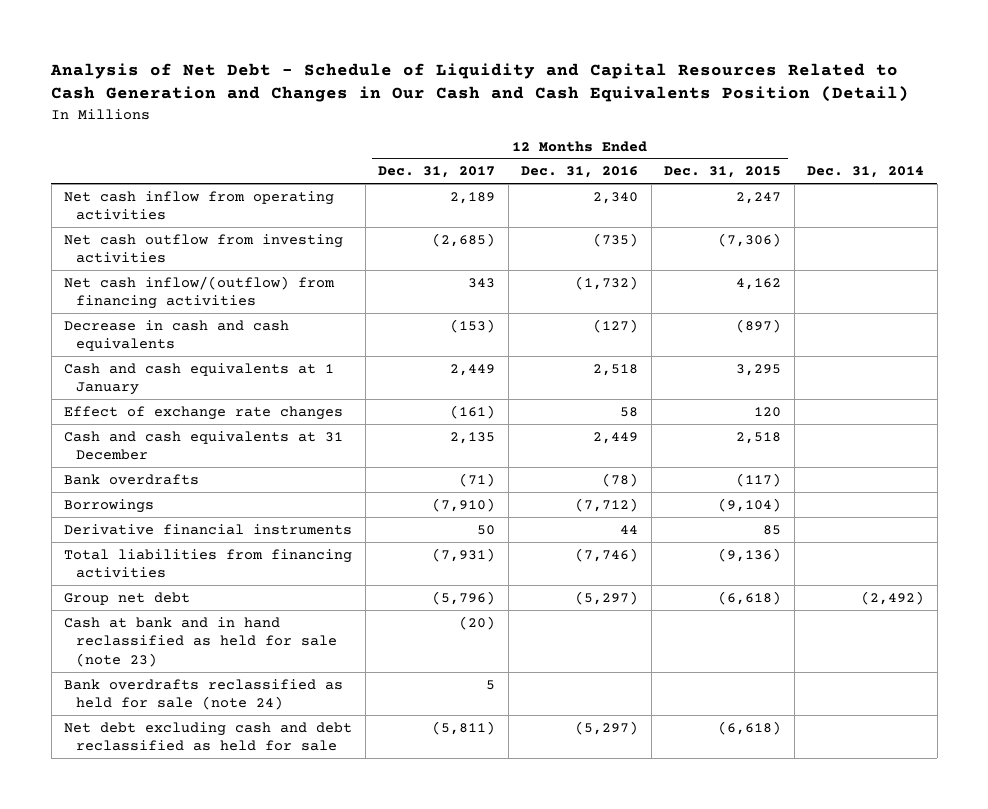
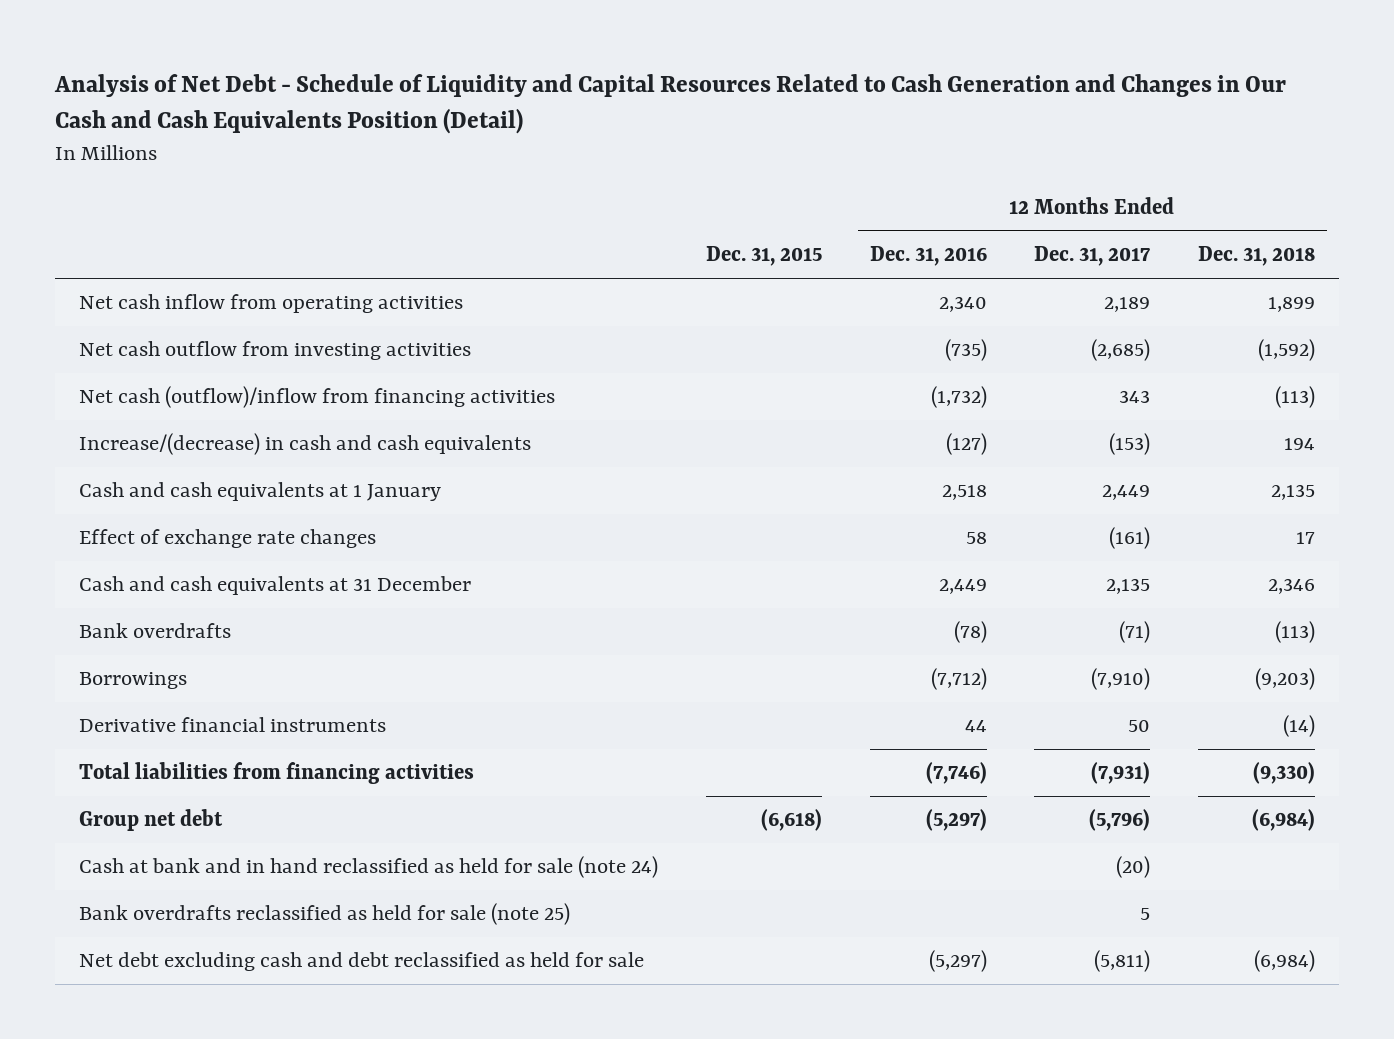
- | 12 Months Ended Dec. 31, 2017 | 12 Months Ended Dec. 31, 2016 | 12 Months Ended Dec. 31, 2015 | Dec. 31, 2014
+ | Dec. 31, 2015 | 12 Months Ended Dec. 31, 2016 | 12 Months Ended Dec. 31, 2017 | 12 Months Ended Dec. 31, 2018
- Net cash inflow/(outflow) from financing activities | 343 | (1,732) | 4,162 |
- Decrease in cash and cash equivalents | (153) | (127) | (897) |
+ Net cash (outflow)/inflow from financing activities | | (1,732) | 343 | (113)
+ Increase/(decrease) in cash and cash equivalents | | (127) | (153) | 194
- Cash at bank and in hand reclassified as held for sale (note 23) | (20) | | |
- Bank overdrafts reclassified as held for sale (note 24) | 5 | | |
+ Cash at bank and in hand reclassified as held for sale (note 24) | | | (20) |
+ Bank overdrafts reclassified as held for sale (note 25) | | | 5 |

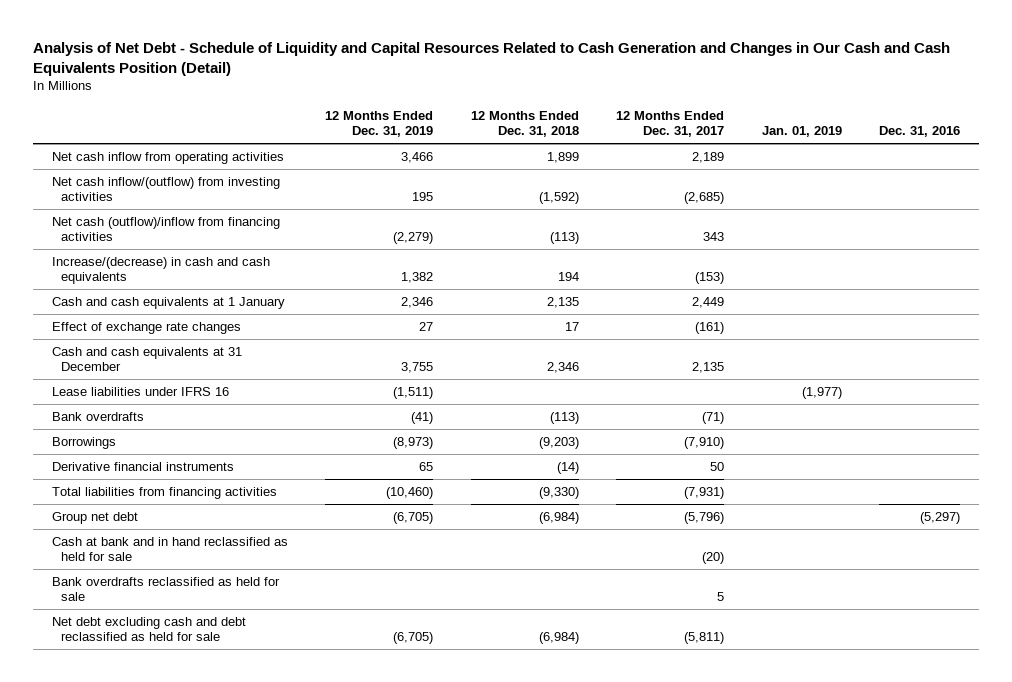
- | Dec. 31, 2015 | 12 Months Ended Dec. 31, 2016 | 12 Months Ended Dec. 31, 2017 | 12 Months Ended Dec. 31, 2018
+ | 12 Months Ended Dec. 31, 2019 | 12 Months Ended Dec. 31, 2018 | 12 Months Ended Dec. 31, 2017 | Jan. 01, 2019 | Dec. 31, 2016
- Net cash outflow from investing activities | | (735) | (2,685) | (1,592)
+ Net cash inflow/(outflow) from investing activities | 195 | (1,592) | (2,685) | |
+ Lease liabilities under IFRS 16 | (1,511) | | | (1,977) |
- Cash at bank and in hand reclassified as held for sale (note 24) | | | (20) |
- Bank overdrafts reclassified as held for sale (note 25) | | | 5 |
+ Cash at bank and in hand reclassified as held for sale | | | (20) | |
+ Bank overdrafts reclassified as held for sale | | | 5 | |

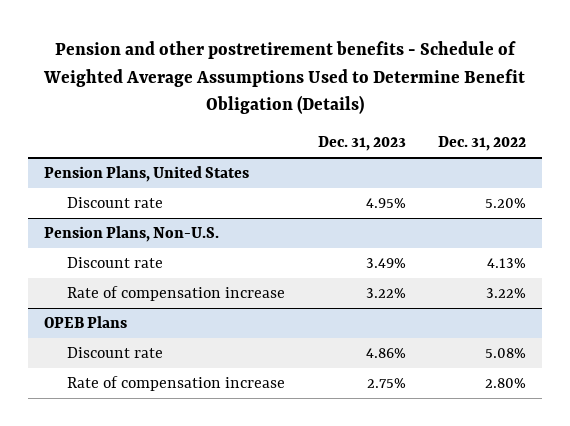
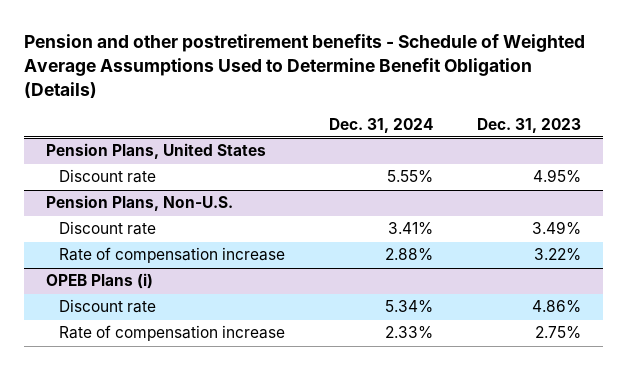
- | Dec. 31, 2023 | Dec. 31, 2022
+ | Dec. 31, 2024 | Dec. 31, 2023
- OPEB Plans
+ OPEB Plans (i)

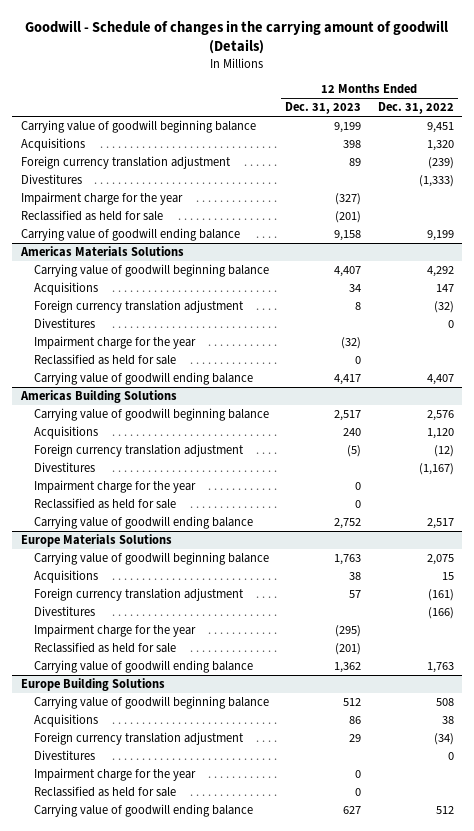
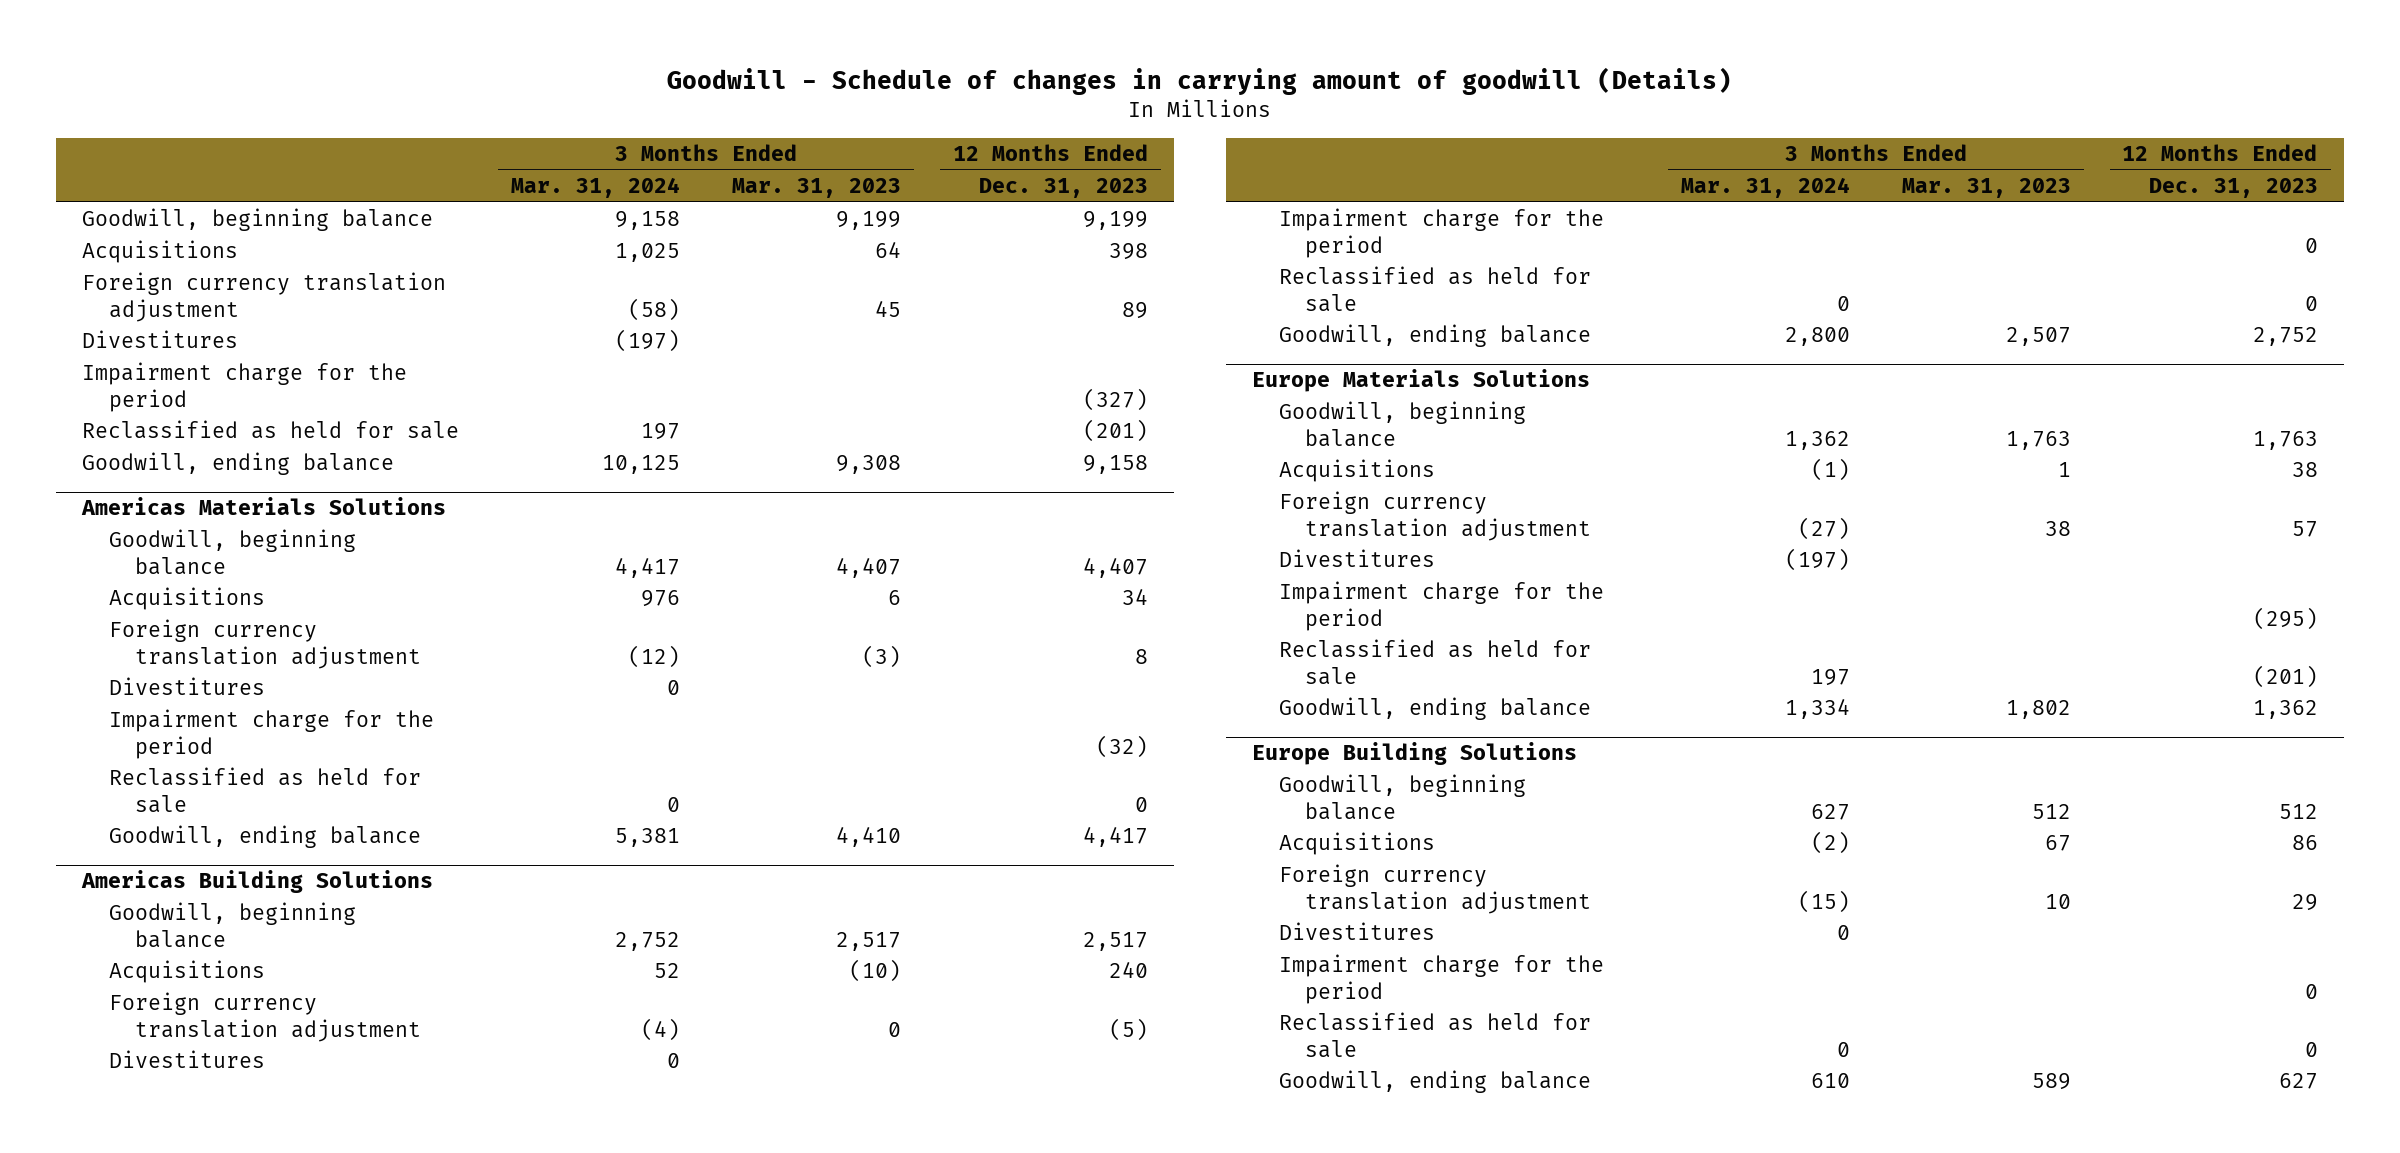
- Goodwill - Schedule of changes in the carrying amount of goodwill (Details)
+ Goodwill - Schedule of changes in carrying amount of goodwill (Details)
- | 12 Months Ended Dec. 31, 2023 | 12 Months Ended Dec. 31, 2022
+ | 3 Months Ended Mar. 31, 2024 | 3 Months Ended Mar. 31, 2023 | 12 Months Ended Dec. 31, 2023
- Carrying value of goodwill beginning balance | 9,199 | 9,451
+ Goodwill, beginning balance | 9,158 | 9,199 | 9,199
- Impairment charge for the year | (327) |
+ Impairment charge for the period | | | (327)
- Carrying value of goodwill ending balance | 9,158 | 9,199
+ Goodwill, ending balance | 10,125 | 9,308 | 9,158
@ Americas Materials Solutions
- Carrying value of goodwill beginning balance | 4,407 | 4,292
+ Goodwill, beginning balance | 4,417 | 4,407 | 4,407
- Impairment charge for the year | (32) |
+ Impairment charge for the period | | | (32)
- Carrying value of goodwill ending balance | 4,417 | 4,407
+ Goodwill, ending balance | 5,381 | 4,410 | 4,417
@ Americas Building Solutions
- Carrying value of goodwill beginning balance | 2,517 | 2,576
+ Goodwill, beginning balance | 2,752 | 2,517 | 2,517
- Impairment charge for the year | 0 |
+ Impairment charge for the period | | | 0
- Carrying value of goodwill ending balance | 2,752 | 2,517
+ Goodwill, ending balance | 2,800 | 2,507 | 2,752
@ Europe Materials Solutions
- Carrying value of goodwill beginning balance | 1,763 | 2,075
+ Goodwill, beginning balance | 1,362 | 1,763 | 1,763
- Impairment charge for the year | (295) |
+ Impairment charge for the period | | | (295)
- Carrying value of goodwill ending balance | 1,362 | 1,763
+ Goodwill, ending balance | 1,334 | 1,802 | 1,362
@ Europe Building Solutions
- Carrying value of goodwill beginning balance | 512 | 508
+ Goodwill, beginning balance | 627 | 512 | 512
- Impairment charge for the year | 0 |
+ Impairment charge for the period | | | 0
- Carrying value of goodwill ending balance | 627 | 512
+ Goodwill, ending balance | 610 | 589 | 627

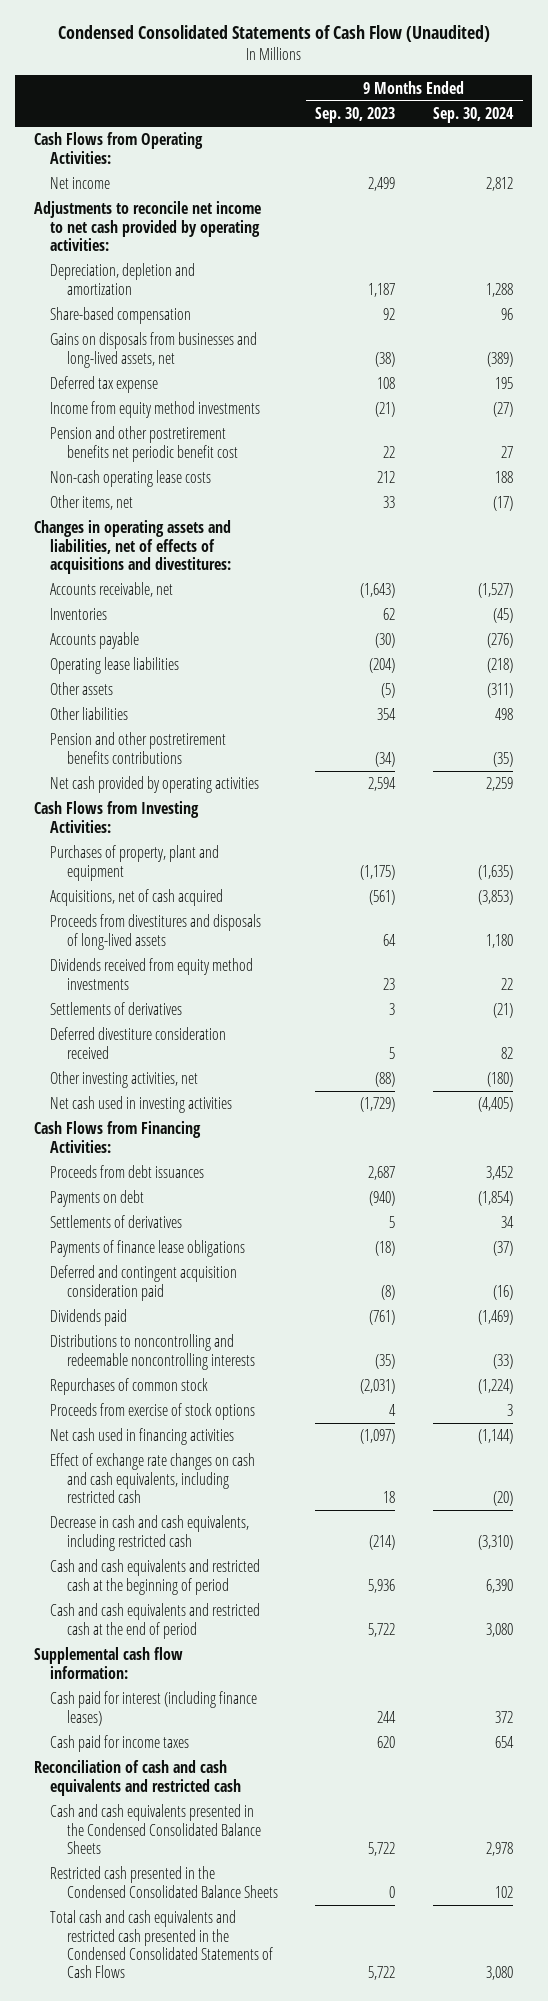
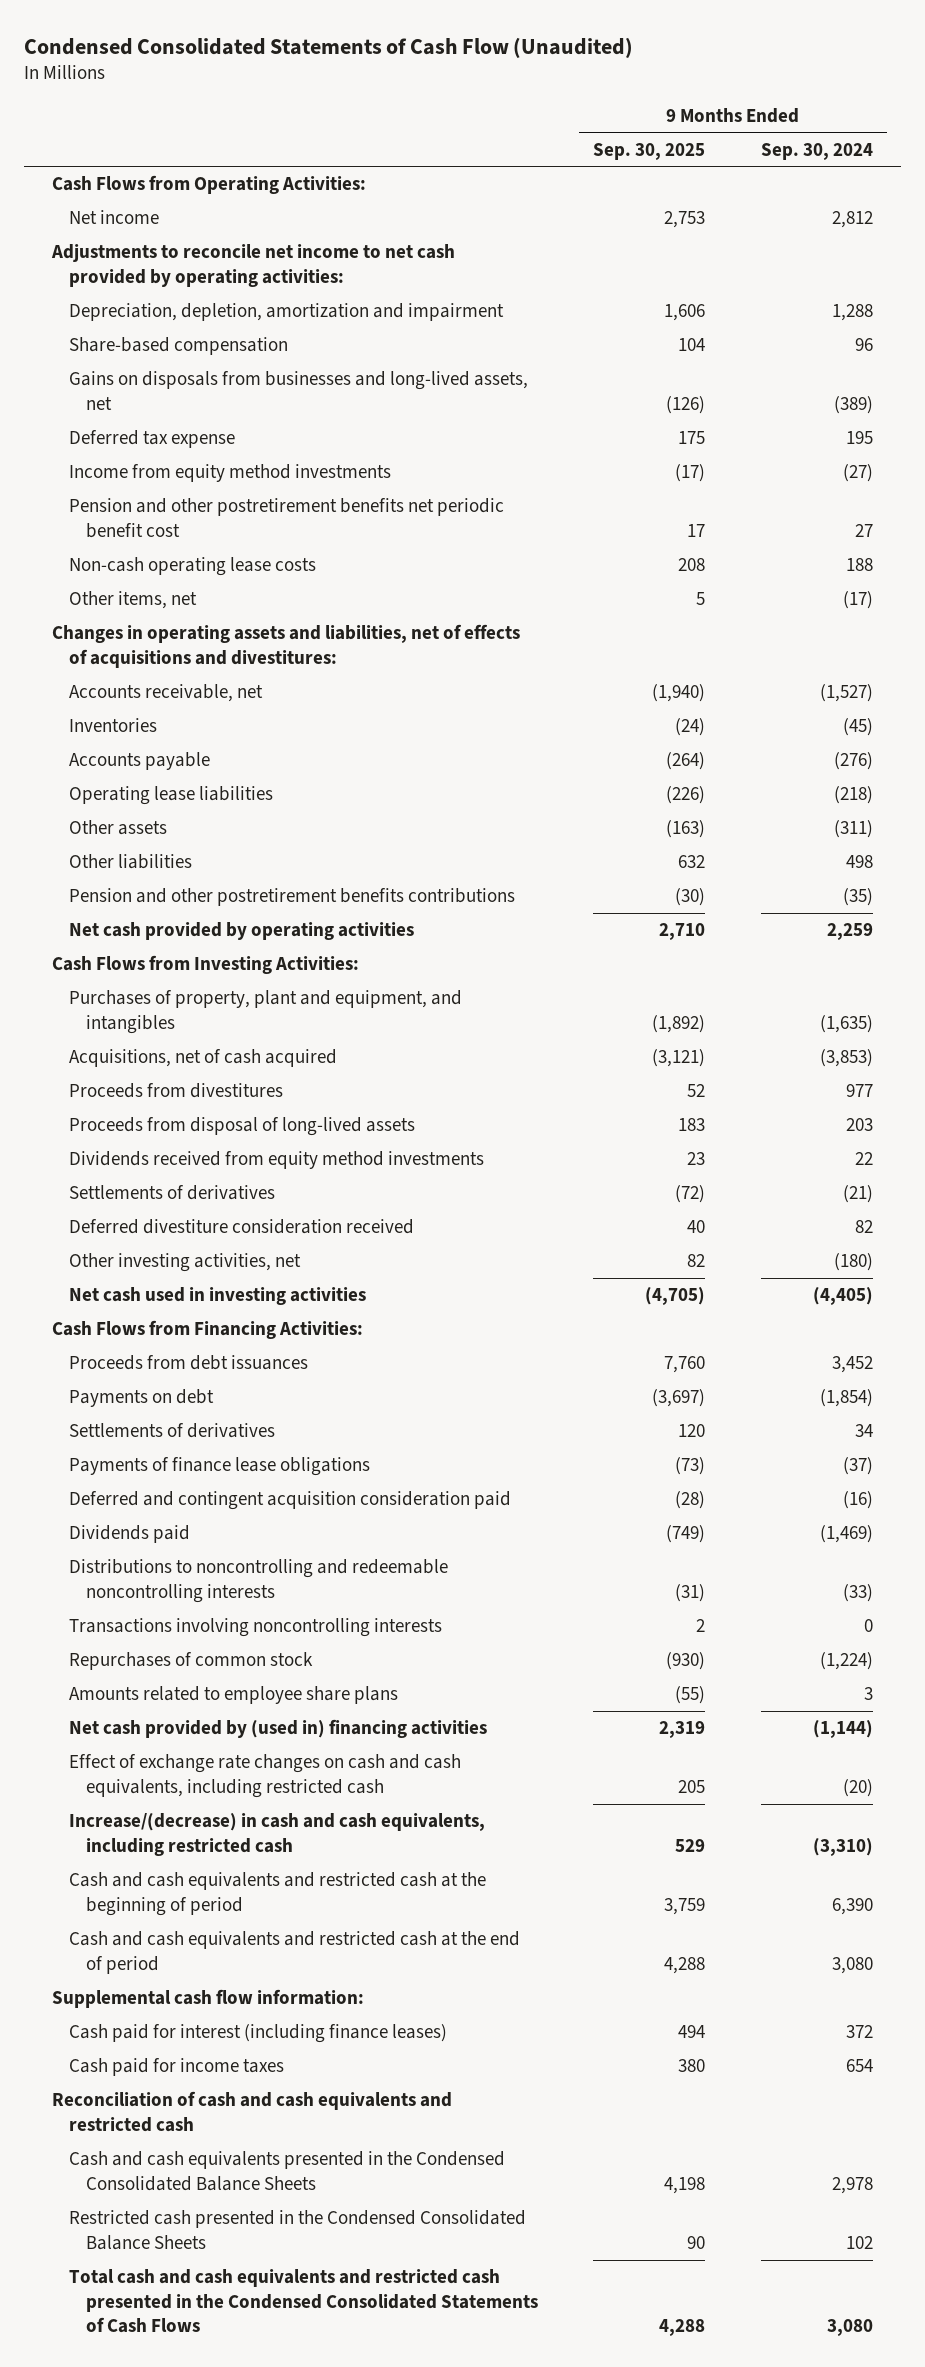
- | 9 Months Ended Sep. 30, 2023 | 9 Months Ended Sep. 30, 2024
+ | 9 Months Ended Sep. 30, 2025 | 9 Months Ended Sep. 30, 2024
- Depreciation, depletion and amortization | 1,187 | 1,288
+ Depreciation, depletion, amortization and impairment | 1,606 | 1,288
- Purchases of property, plant and equipment | (1,175) | (1,635)
+ Purchases of property, plant and equipment, and intangibles | (1,892) | (1,635)
- Proceeds from divestitures and disposals of long-lived assets | 64 | 1,180
+ Proceeds from divestitures | 52 | 977
+ Proceeds from disposal of long-lived assets | 183 | 203
+ Transactions involving noncontrolling interests | 2 | 0
- Proceeds from exercise of stock options | 4 | 3
- Net cash used in financing activities | (1,097) | (1,144)
+ Amounts related to employee share plans | (55) | 3
+ Net cash provided by (used in) financing activities | 2,319 | (1,144)
- Decrease in cash and cash equivalents, including restricted cash | (214) | (3,310)
+ Increase/(decrease) in cash and cash equivalents, including restricted cash | 529 | (3,310)

